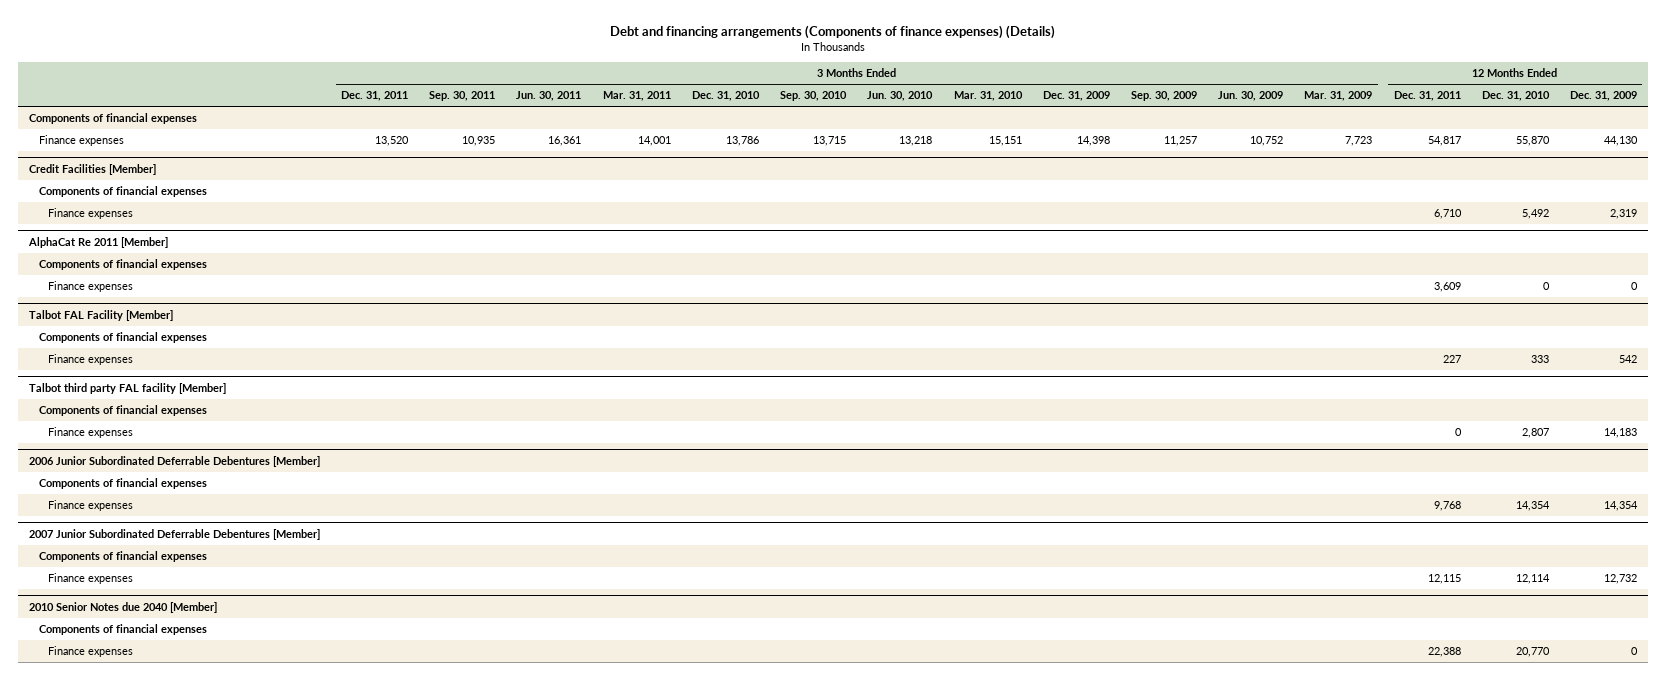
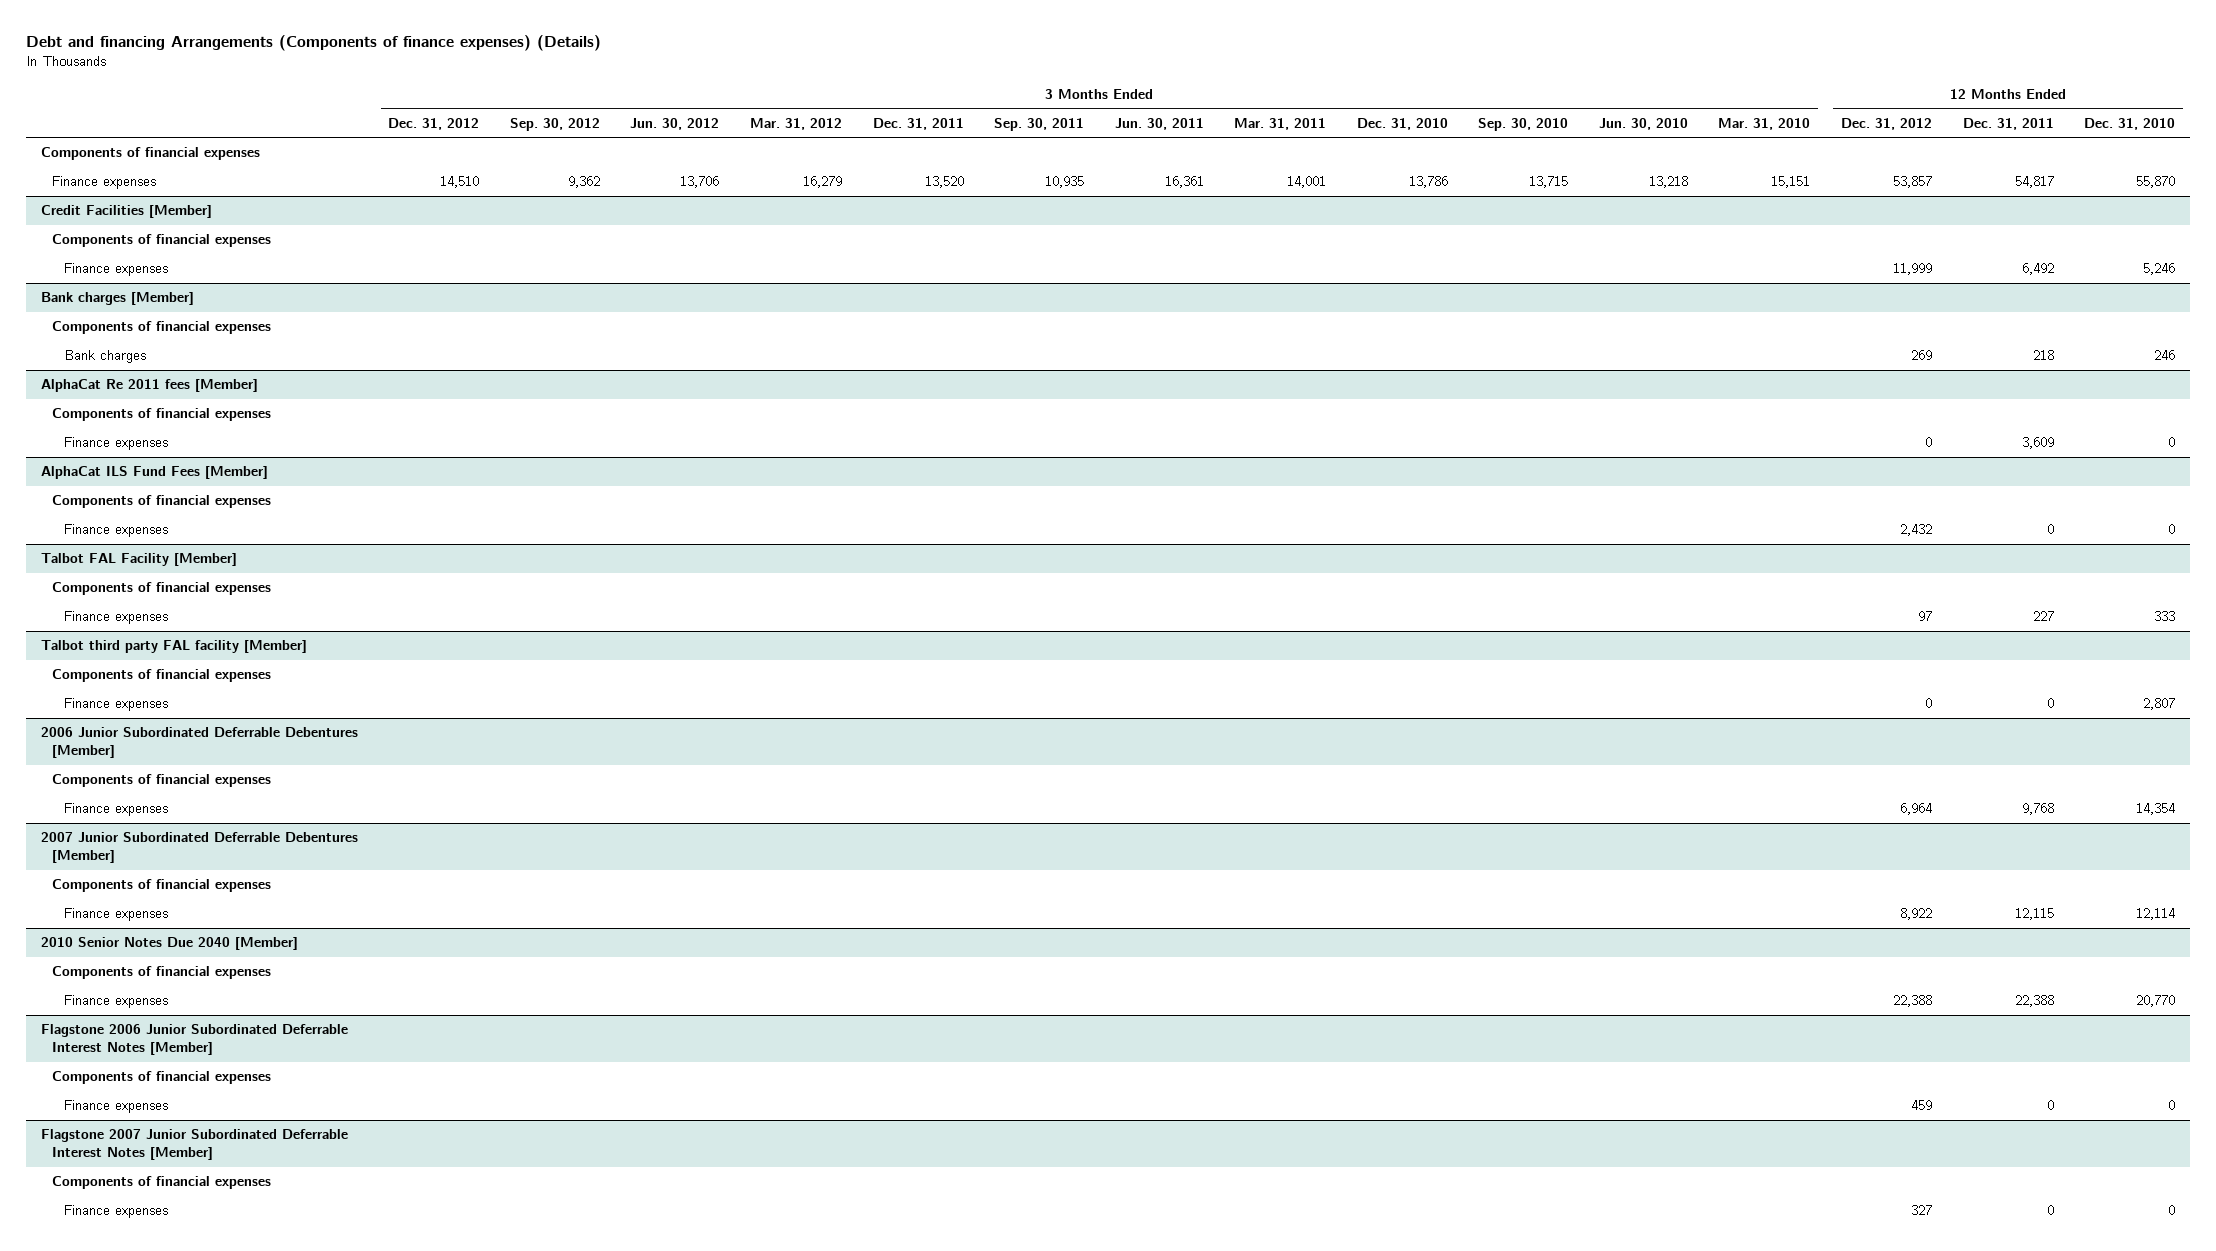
- Debt and financing arrangements (Components of finance expenses) (Details)
+ Debt and financing Arrangements (Components of finance expenses) (Details)
- | 3 Months Ended Dec. 31, 2011 | 3 Months Ended Sep. 30, 2011 | 3 Months Ended Jun. 30, 2011 | 3 Months Ended Mar. 31, 2011 | 3 Months Ended Dec. 31, 2010 | 3 Months Ended Sep. 30, 2010 | 3 Months Ended Jun. 30, 2010 | 3 Months Ended Mar. 31, 2010 | 3 Months Ended Dec. 31, 2009 | 3 Months Ended Sep. 30, 2009 | 3 Months Ended Jun. 30, 2009 | 3 Months Ended Mar. 31, 2009 | 12 Months Ended Dec. 31, 2011 | 12 Months Ended Dec. 31, 2010 | 12 Months Ended Dec. 31, 2009
+ | 3 Months Ended Dec. 31, 2012 | 3 Months Ended Sep. 30, 2012 | 3 Months Ended Jun. 30, 2012 | 3 Months Ended Mar. 31, 2012 | 3 Months Ended Dec. 31, 2011 | 3 Months Ended Sep. 30, 2011 | 3 Months Ended Jun. 30, 2011 | 3 Months Ended Mar. 31, 2011 | 3 Months Ended Dec. 31, 2010 | 3 Months Ended Sep. 30, 2010 | 3 Months Ended Jun. 30, 2010 | 3 Months Ended Mar. 31, 2010 | 12 Months Ended Dec. 31, 2012 | 12 Months Ended Dec. 31, 2011 | 12 Months Ended Dec. 31, 2010
@ Credit Facilities [Member]
- Finance expenses | | | | | | | | | | | | | 6,710 | 5,492 | 2,319
- AlphaCat Re 2011 [Member]
@ Credit Facilities [Member]
+ Finance expenses | | | | | | | | | | | | | 11,999 | 6,492 | 5,246
+ Bank charges [Member]
+ Bank charges | | | | | | | | | | | | | 269 | 218 | 246
+ AlphaCat Re 2011 fees [Member]
+ Components of financial expenses
+ AlphaCat ILS Fund Fees [Member]
+ Components of financial expenses
+ Finance expenses | | | | | | | | | | | | | 2,432 | 0 | 0
- 2010 Senior Notes due 2040 [Member]
+ 2010 Senior Notes Due 2040 [Member]
+ Flagstone 2006 Junior Subordinated Deferrable Interest Notes [Member]
+ Components of financial expenses
+ Finance expenses | | | | | | | | | | | | | 459 | 0 | 0
+ Flagstone 2007 Junior Subordinated Deferrable Interest Notes [Member]
+ Components of financial expenses
+ Finance expenses | | | | | | | | | | | | | 327 | 0 | 0

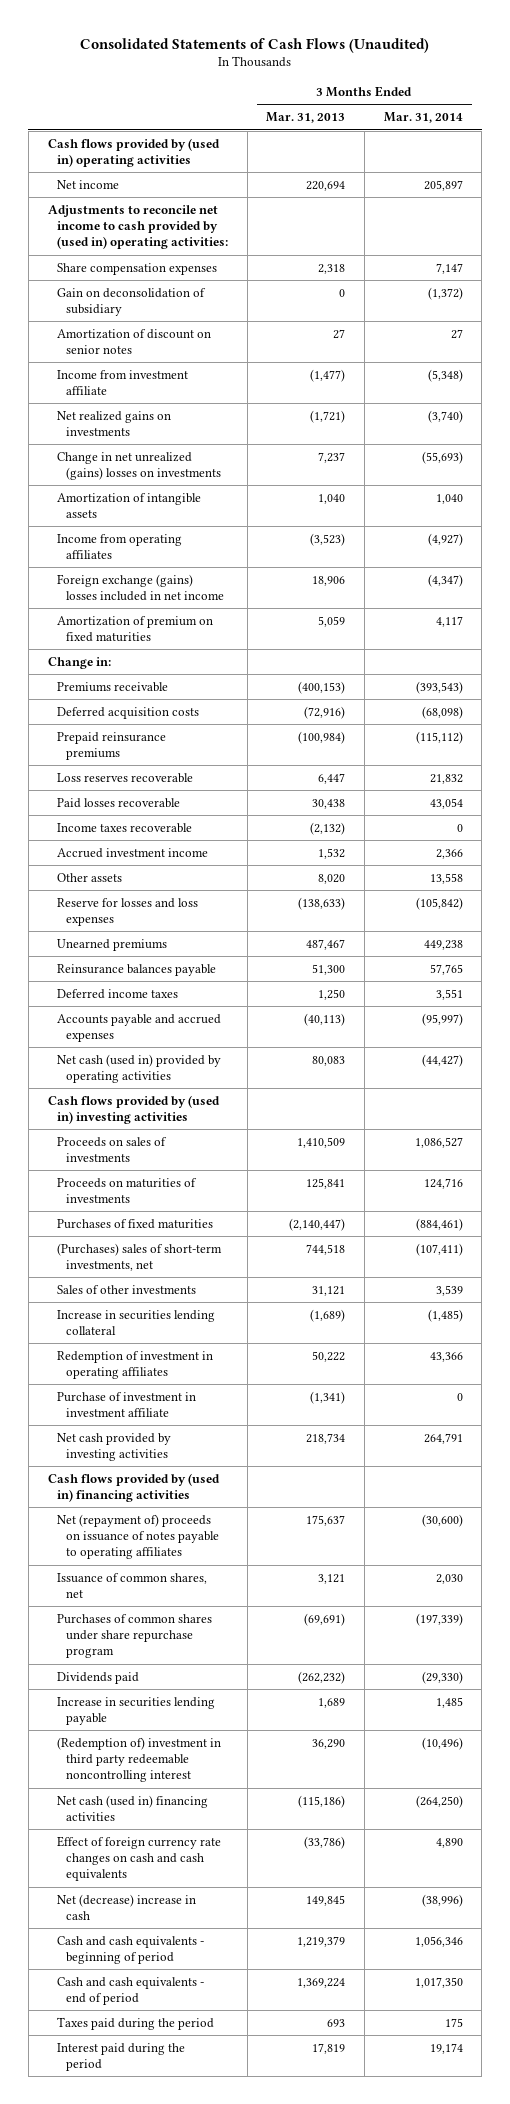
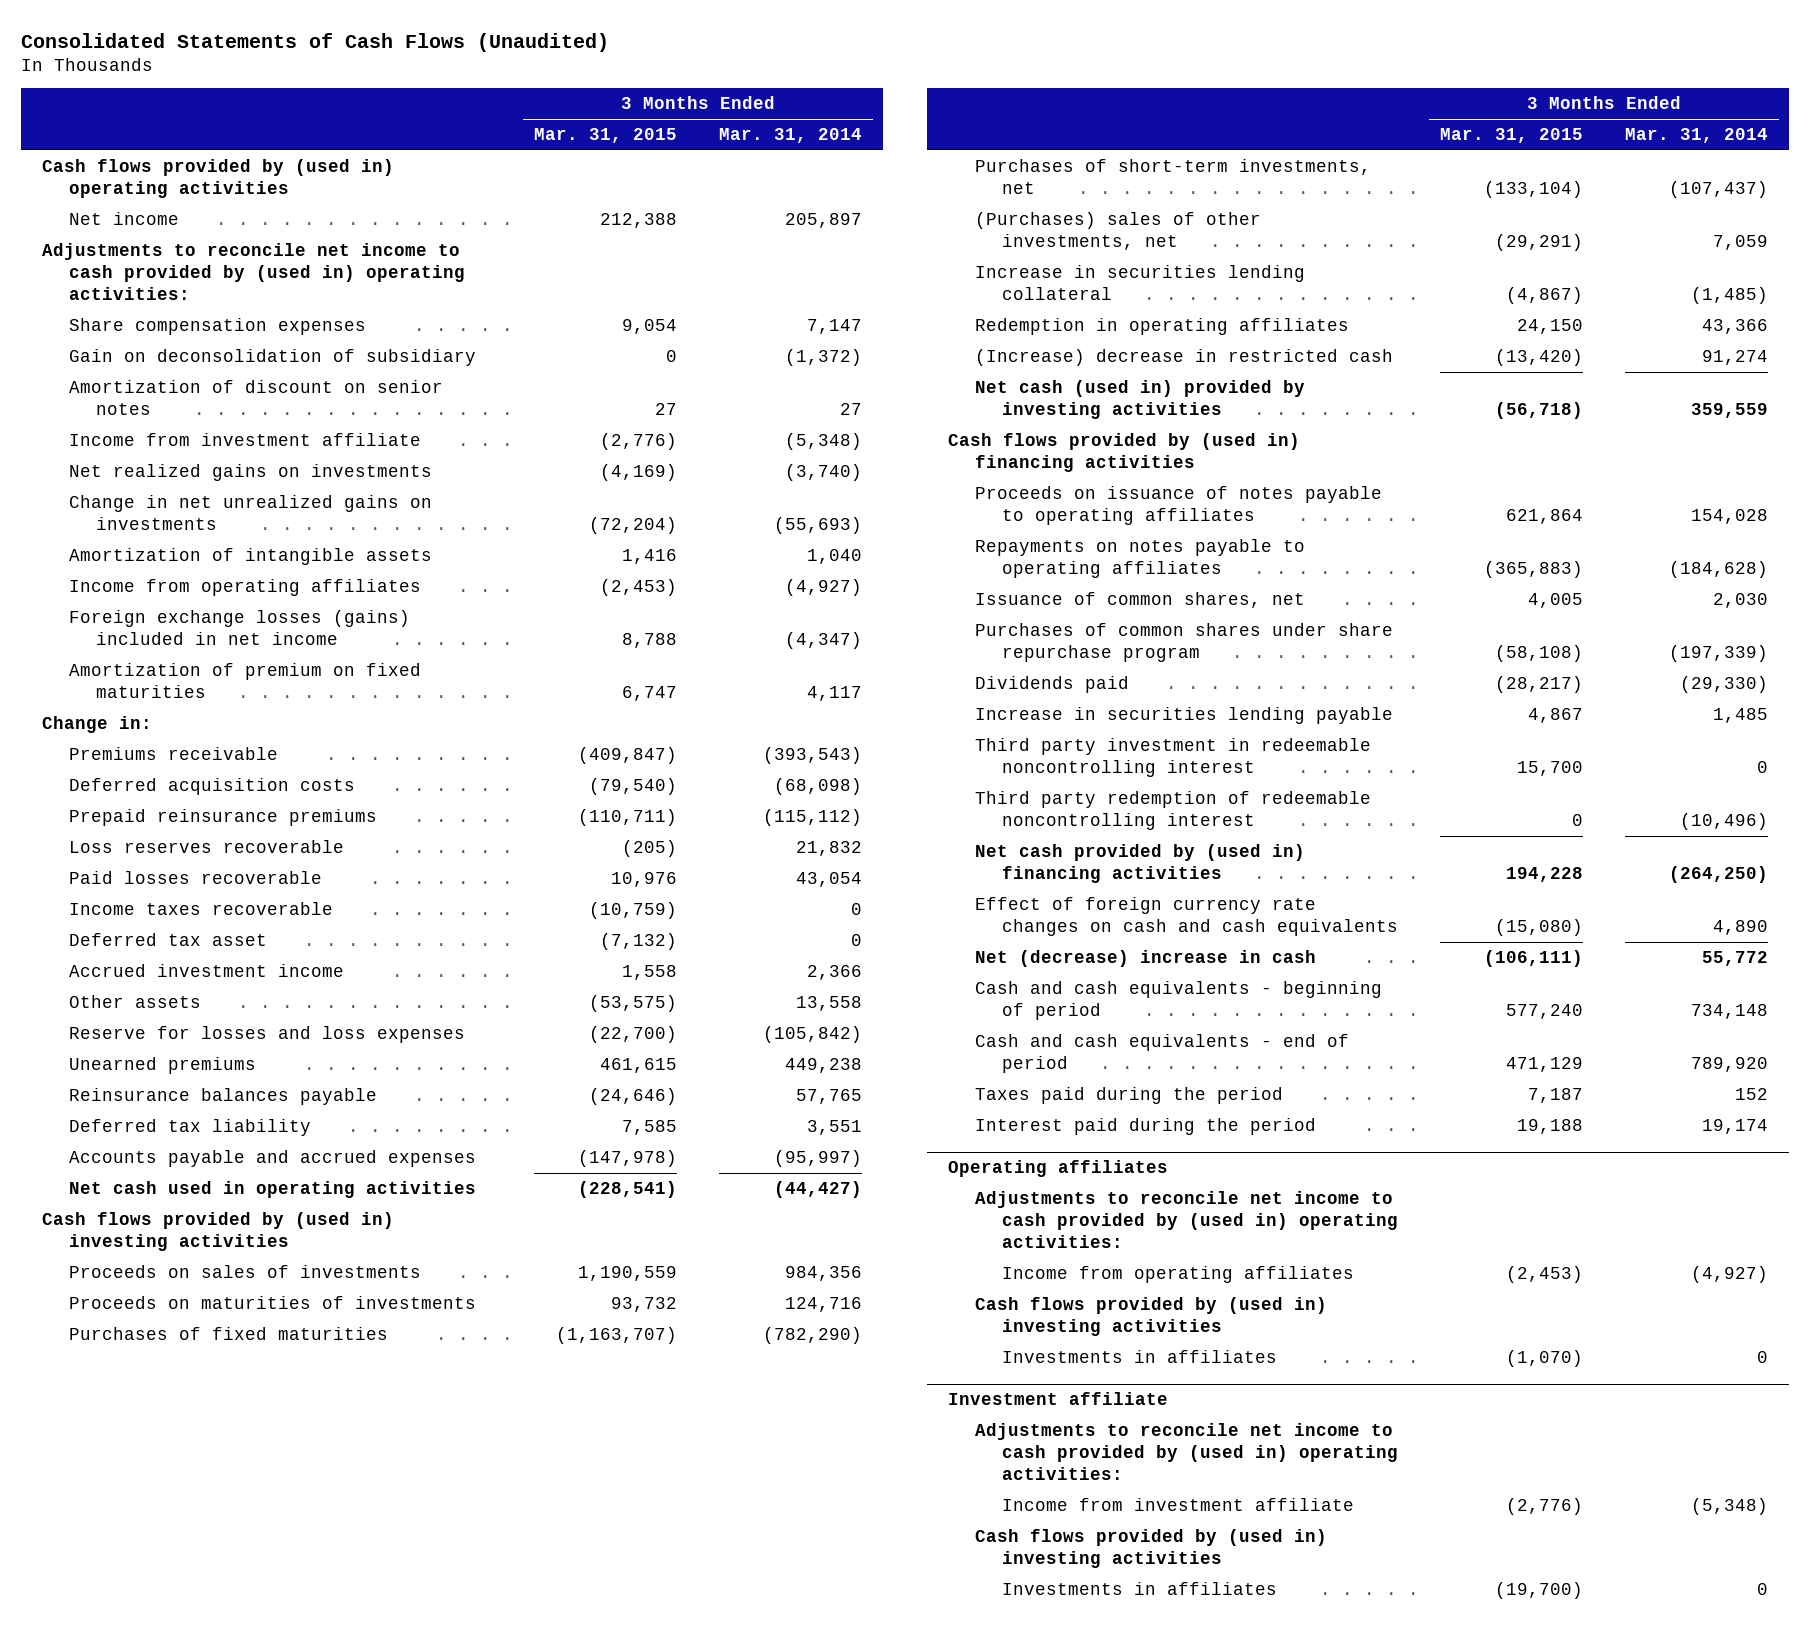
- | 3 Months Ended Mar. 31, 2013 | 3 Months Ended Mar. 31, 2014
+ | 3 Months Ended Mar. 31, 2015 | 3 Months Ended Mar. 31, 2014
- Change in net unrealized (gains) losses on investments | 7,237 | (55,693)
+ Change in net unrealized gains on investments | (72,204) | (55,693)
- Foreign exchange (gains) losses included in net income | 18,906 | (4,347)
+ Foreign exchange losses (gains) included in net income | 8,788 | (4,347)
+ Deferred tax asset | (7,132) | 0
- Deferred income taxes | 1,250 | 3,551
+ Deferred tax liability | 7,585 | 3,551
- Net cash (used in) provided by operating activities | 80,083 | (44,427)
+ Net cash used in operating activities | (228,541) | (44,427)
- Proceeds on sales of investments | 1,410,509 | 1,086,527
+ Proceeds on sales of investments | 1,190,559 | 984,356
- Purchases of fixed maturities | (2,140,447) | (884,461)
- (Purchases) sales of short-term investments, net | 744,518 | (107,411)
- Sales of other investments | 31,121 | 3,539
+ Purchases of fixed maturities | (1,163,707) | (782,290)
+ Purchases of short-term investments, net | (133,104) | (107,437)
+ (Purchases) sales of other investments, net | (29,291) | 7,059
- Redemption of investment in operating affiliates | 50,222 | 43,366
- Purchase of investment in investment affiliate | (1,341) | 0
- Net cash provided by investing activities | 218,734 | 264,791
+ Redemption in operating affiliates | 24,150 | 43,366
+ (Increase) decrease in restricted cash | (13,420) | 91,274
+ Net cash (used in) provided by investing activities | (56,718) | 359,559
- Net (repayment of) proceeds on issuance of notes payable to operating affiliates | 175,637 | (30,600)
+ Proceeds on issuance of notes payable to operating affiliates | 621,864 | 154,028
+ Repayments on notes payable to operating affiliates | (365,883) | (184,628)
- (Redemption of) investment in third party redeemable noncontrolling interest | 36,290 | (10,496)
- Net cash (used in) financing activities | (115,186) | (264,250)
+ Third party investment in redeemable noncontrolling interest | 15,700 | 0
+ Third party redemption of redeemable noncontrolling interest | 0 | (10,496)
+ Net cash provided by (used in) financing activities | 194,228 | (264,250)
- Net (decrease) increase in cash | 149,845 | (38,996)
- Cash and cash equivalents - beginning of period | 1,219,379 | 1,056,346
- Cash and cash equivalents - end of period | 1,369,224 | 1,017,350
- Taxes paid during the period | 693 | 175
+ Net (decrease) increase in cash | (106,111) | 55,772
+ Cash and cash equivalents - beginning of period | 577,240 | 734,148
+ Cash and cash equivalents - end of period | 471,129 | 789,920
+ Taxes paid during the period | 7,187 | 152
+ Operating affiliates
+ Adjustments to reconcile net income to cash provided by (used in) operating activities:
+ Income from operating affiliates | (2,453) | (4,927)
+ Cash flows provided by (used in) investing activities
+ Investments in affiliates | (1,070) | 0
+ Investment affiliate
+ Adjustments to reconcile net income to cash provided by (used in) operating activities:
+ Income from investment affiliate | (2,776) | (5,348)
+ Cash flows provided by (used in) investing activities
+ Investments in affiliates | (19,700) | 0

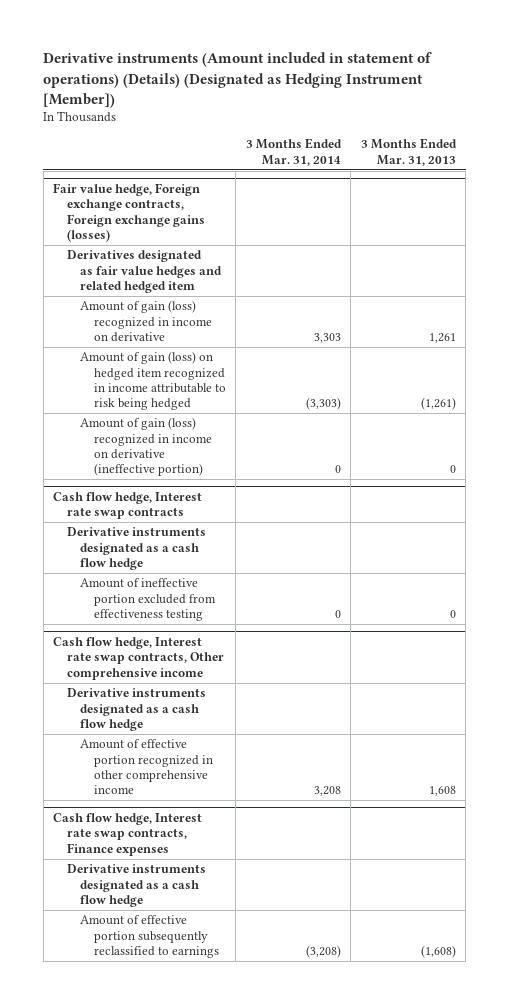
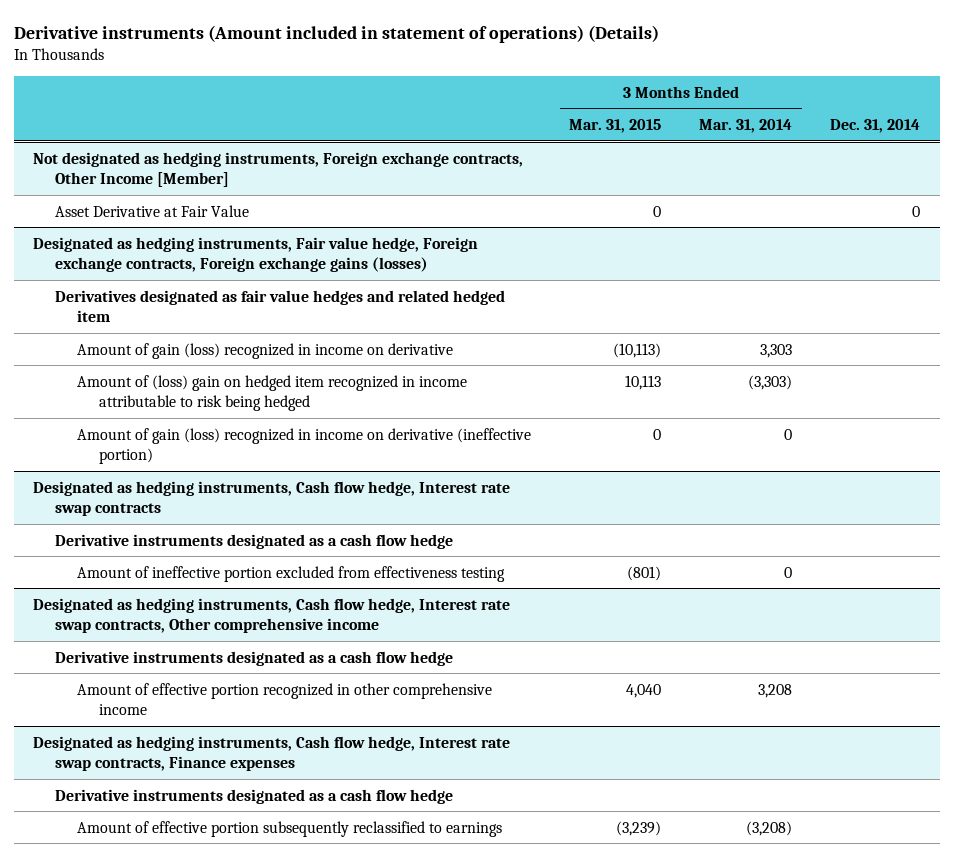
- Derivative instruments (Amount included in statement of operations) (Details) (Designated as Hedging Instrument [Member])
+ Derivative instruments (Amount included in statement of operations) (Details)
- | 3 Months Ended Mar. 31, 2014 | 3 Months Ended Mar. 31, 2013
+ | 3 Months Ended Mar. 31, 2015 | 3 Months Ended Mar. 31, 2014 | Dec. 31, 2014
- Fair value hedge, Foreign exchange contracts, Foreign exchange gains (losses)
+ Not designated as hedging instruments, Foreign exchange contracts, Other Income [Member]
+ Asset Derivative at Fair Value | 0 | | 0
+ Designated as hedging instruments, Fair value hedge, Foreign exchange contracts, Foreign exchange gains (losses)
- Amount of gain (loss) on hedged item recognized in income attributable to risk being hedged | (3,303) | (1,261)
+ Amount of (loss) gain on hedged item recognized in income attributable to risk being hedged | 10,113 | (3,303) |
- Cash flow hedge, Interest rate swap contracts
+ Designated as hedging instruments, Cash flow hedge, Interest rate swap contracts
- Cash flow hedge, Interest rate swap contracts, Other comprehensive income
+ Designated as hedging instruments, Cash flow hedge, Interest rate swap contracts, Other comprehensive income
- Cash flow hedge, Interest rate swap contracts, Finance expenses
+ Designated as hedging instruments, Cash flow hedge, Interest rate swap contracts, Finance expenses

